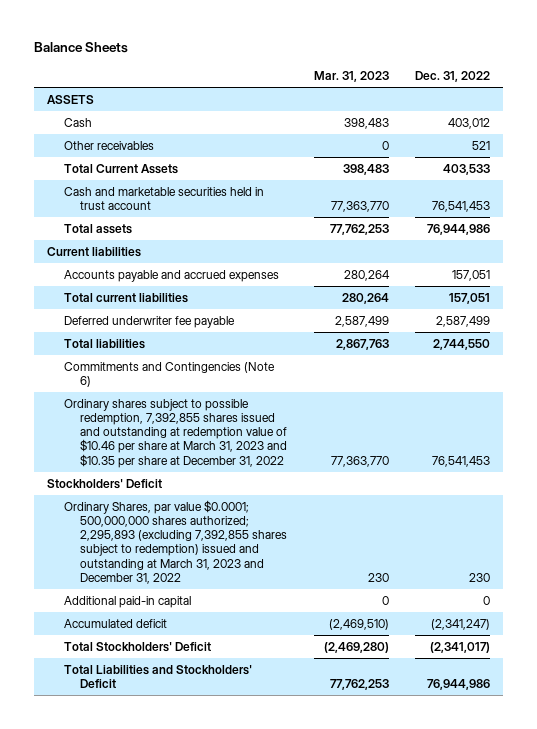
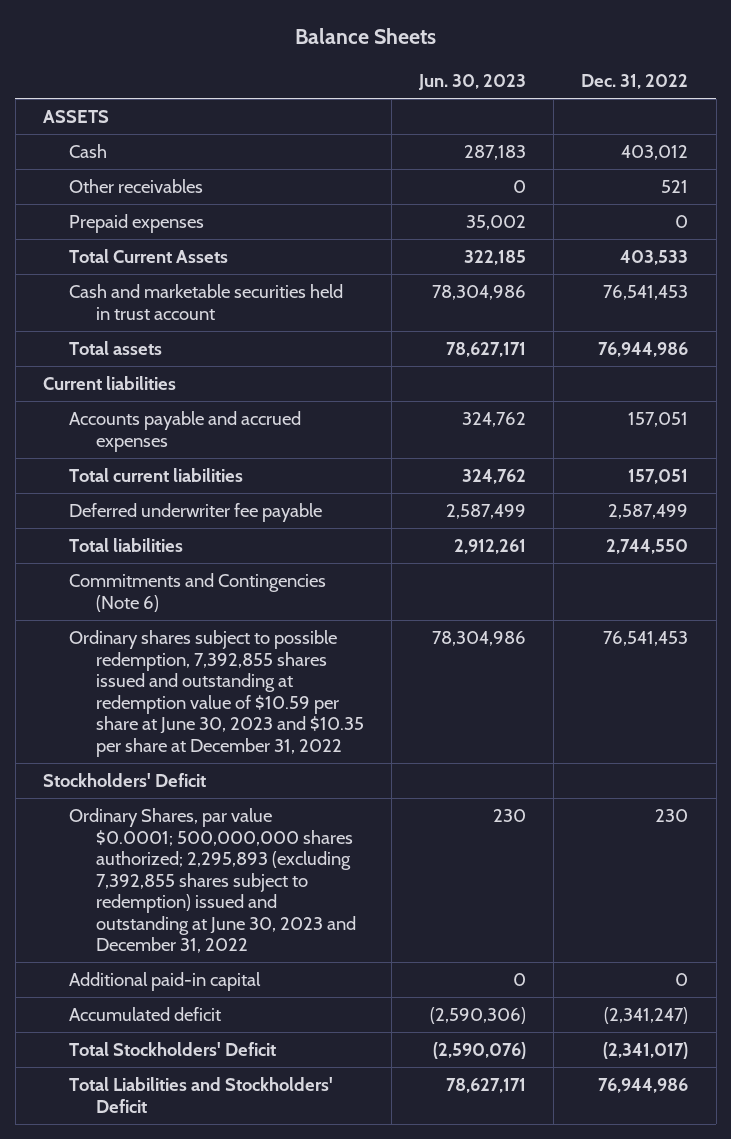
- | Mar. 31, 2023 | Dec. 31, 2022
+ | Jun. 30, 2023 | Dec. 31, 2022
+ Prepaid expenses | 35,002 | 0
- Ordinary shares subject to possible redemption, 7,392,855 shares issued and outstanding at redemption value of $10.46 per share at March 31, 2023 and $10.35 per share at December 31, 2022 | 77,363,770 | 76,541,453
+ Ordinary shares subject to possible redemption, 7,392,855 shares issued and outstanding at redemption value of $10.59 per share at June 30, 2023 and $10.35 per share at December 31, 2022 | 78,304,986 | 76,541,453
- Ordinary Shares, par value $0.0001; 500,000,000 shares authorized; 2,295,893 (excluding 7,392,855 shares subject to redemption) issued and outstanding at March 31, 2023 and December 31, 2022 | 230 | 230
+ Ordinary Shares, par value $0.0001; 500,000,000 shares authorized; 2,295,893 (excluding 7,392,855 shares subject to redemption) issued and outstanding at June 30, 2023 and December 31, 2022 | 230 | 230

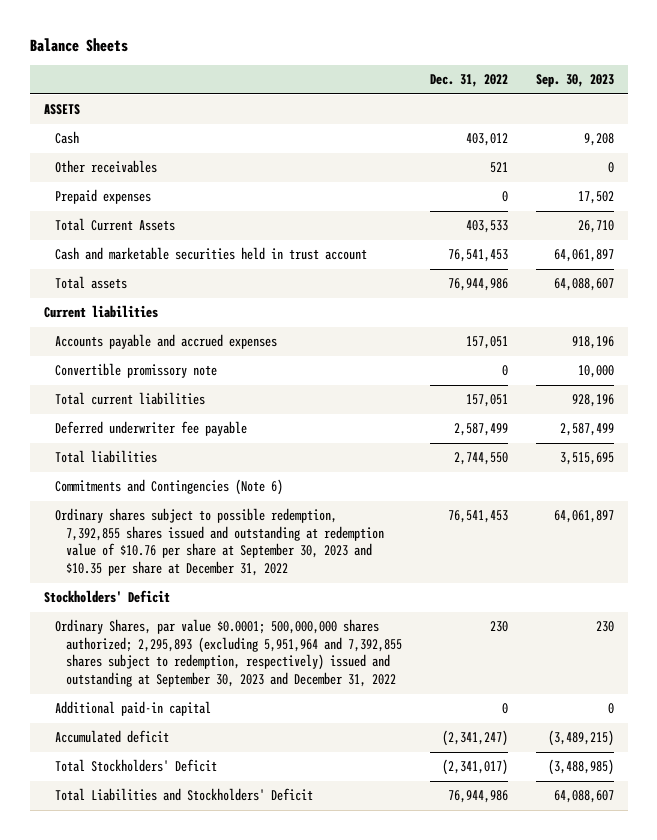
- | Jun. 30, 2023 | Dec. 31, 2022
+ | Dec. 31, 2022 | Sep. 30, 2023
+ Convertible promissory note | 0 | 10,000
- Ordinary shares subject to possible redemption, 7,392,855 shares issued and outstanding at redemption value of $10.59 per share at June 30, 2023 and $10.35 per share at December 31, 2022 | 78,304,986 | 76,541,453
+ Ordinary shares subject to possible redemption, 7,392,855 shares issued and outstanding at redemption value of $10.76 per share at September 30, 2023 and $10.35 per share at December 31, 2022 | 76,541,453 | 64,061,897
- Ordinary Shares, par value $0.0001; 500,000,000 shares authorized; 2,295,893 (excluding 7,392,855 shares subject to redemption) issued and outstanding at June 30, 2023 and December 31, 2022 | 230 | 230
+ Ordinary Shares, par value $0.0001; 500,000,000 shares authorized; 2,295,893 (excluding 5,951,964 and 7,392,855 shares subject to redemption, respectively) issued and outstanding at September 30, 2023 and December 31, 2022 | 230 | 230

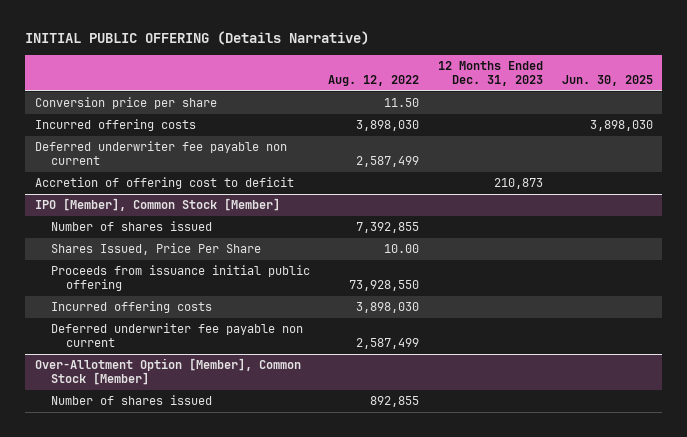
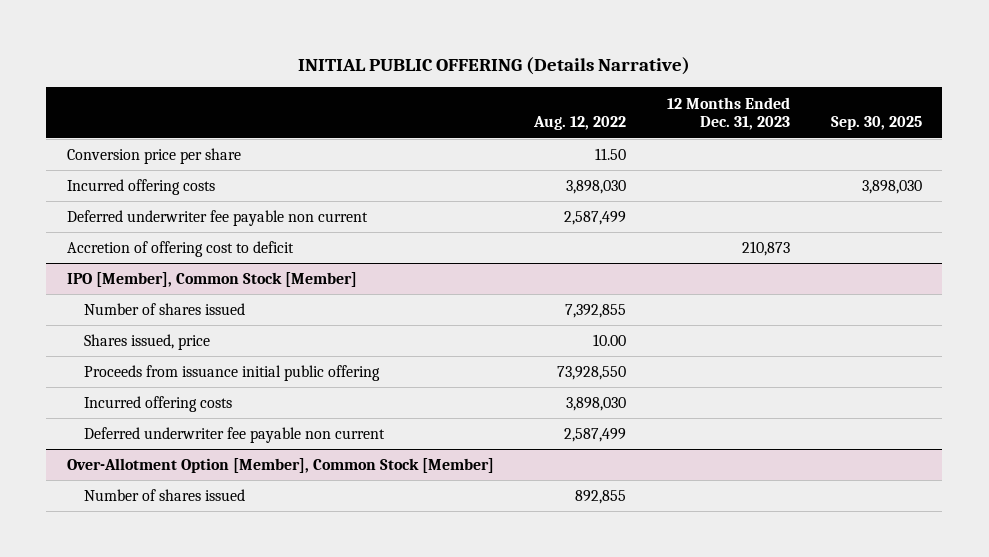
- | Aug. 12, 2022 | 12 Months Ended Dec. 31, 2023 | Jun. 30, 2025
+ | Aug. 12, 2022 | 12 Months Ended Dec. 31, 2023 | Sep. 30, 2025
@ IPO [Member], Common Stock [Member]
- Shares Issued, Price Per Share | 10.00 | |
+ Shares issued, price | 10.00 | |

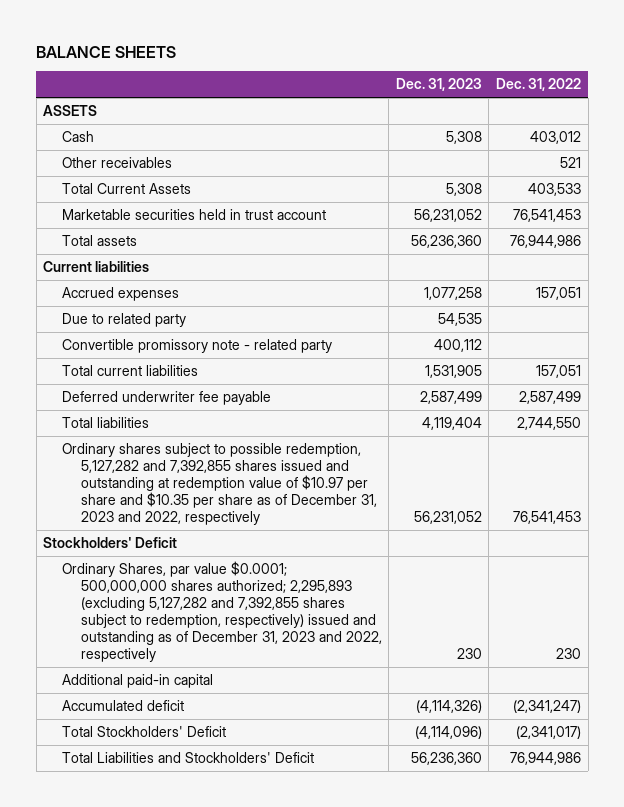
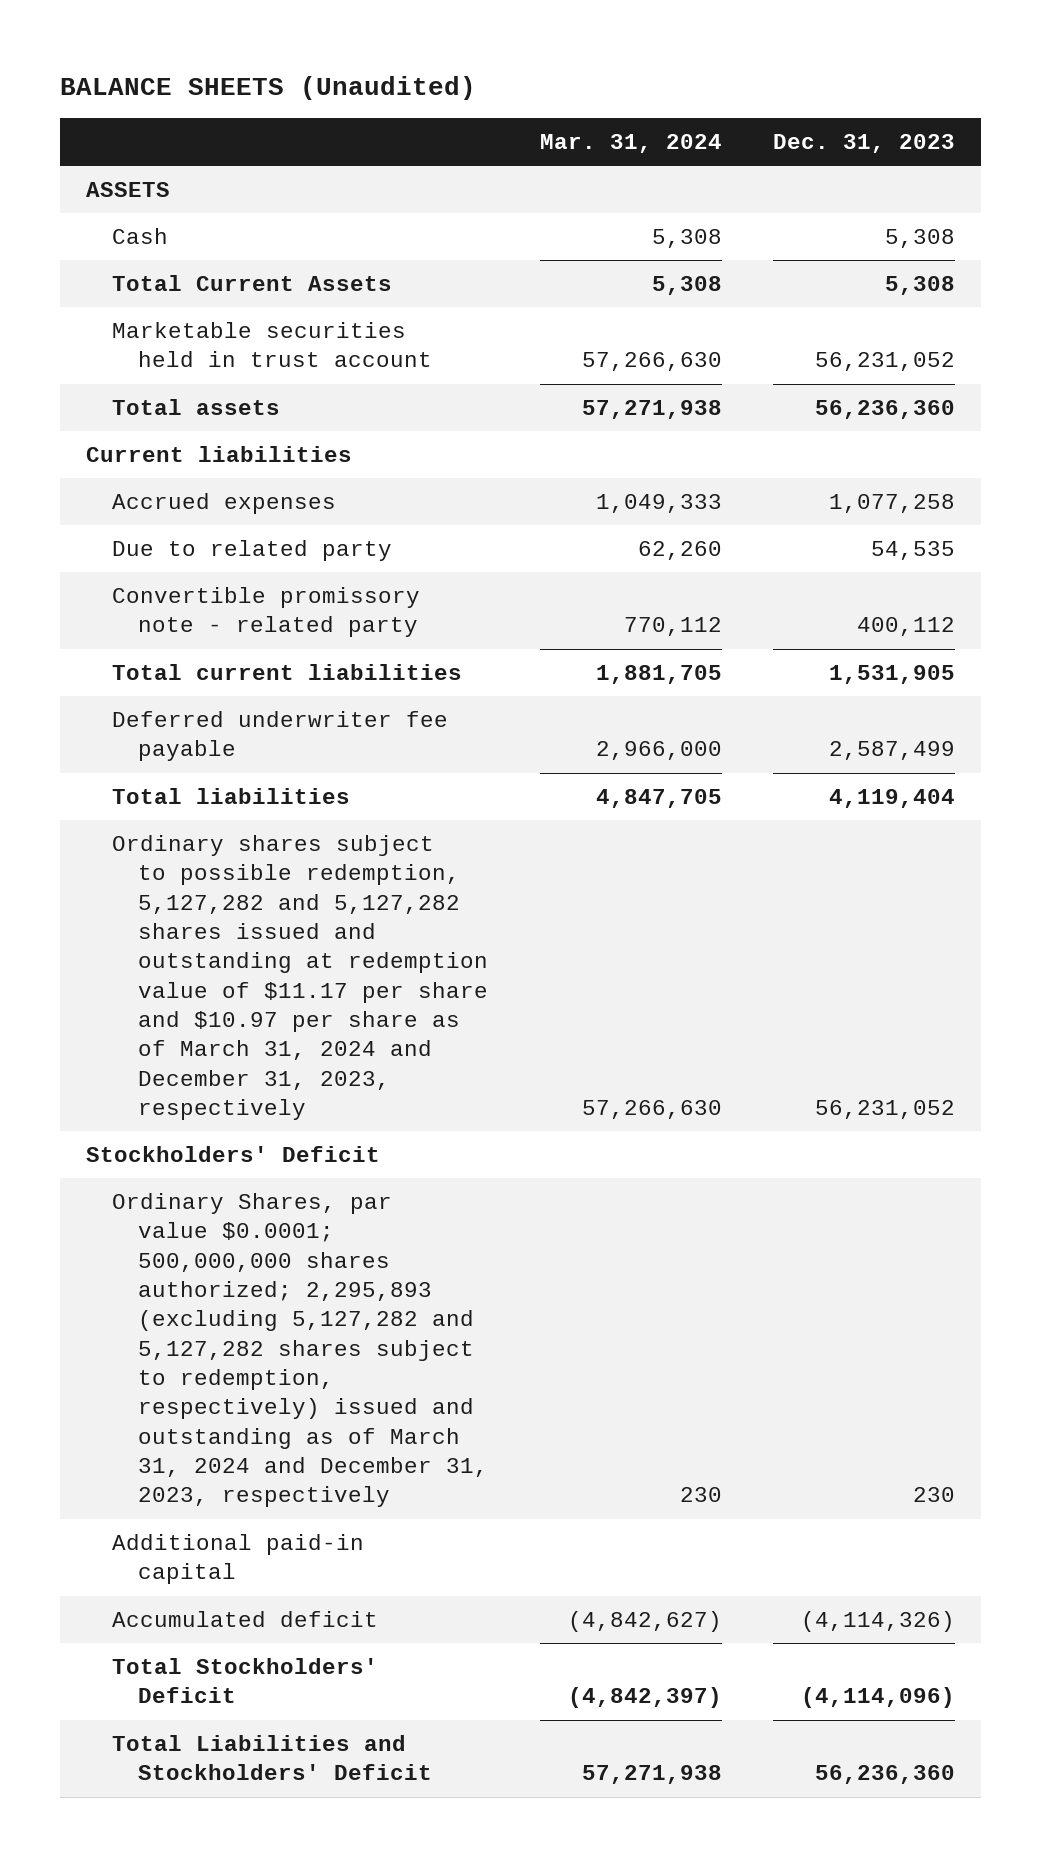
- BALANCE SHEETS
+ BALANCE SHEETS (Unaudited)
- | Dec. 31, 2023 | Dec. 31, 2022
+ | Mar. 31, 2024 | Dec. 31, 2023
- Other receivables | | 521
- Ordinary shares subject to possible redemption, 5,127,282 and 7,392,855 shares issued and outstanding at redemption value of $10.97 per share and $10.35 per share as of December 31, 2023 and 2022, respectively | 56,231,052 | 76,541,453
+ Ordinary shares subject to possible redemption, 5,127,282 and 5,127,282 shares issued and outstanding at redemption value of $11.17 per share and $10.97 per share as of March 31, 2024 and December 31, 2023, respectively | 57,266,630 | 56,231,052
- Ordinary Shares, par value $0.0001; 500,000,000 shares authorized; 2,295,893 (excluding 5,127,282 and 7,392,855 shares subject to redemption, respectively) issued and outstanding as of December 31, 2023 and 2022, respectively | 230 | 230
+ Ordinary Shares, par value $0.0001; 500,000,000 shares authorized; 2,295,893 (excluding 5,127,282 and 5,127,282 shares subject to redemption, respectively) issued and outstanding as of March 31, 2024 and December 31, 2023, respectively | 230 | 230

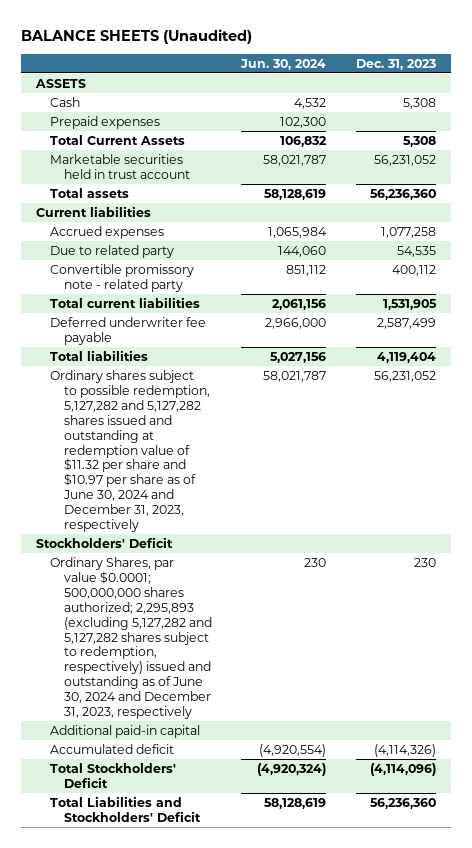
- | Mar. 31, 2024 | Dec. 31, 2023
+ | Jun. 30, 2024 | Dec. 31, 2023
+ Prepaid expenses | 102,300 |
- Ordinary shares subject to possible redemption, 5,127,282 and 5,127,282 shares issued and outstanding at redemption value of $11.17 per share and $10.97 per share as of March 31, 2024 and December 31, 2023, respectively | 57,266,630 | 56,231,052
+ Ordinary shares subject to possible redemption, 5,127,282 and 5,127,282 shares issued and outstanding at redemption value of $11.32 per share and $10.97 per share as of June 30, 2024 and December 31, 2023, respectively | 58,021,787 | 56,231,052
- Ordinary Shares, par value $0.0001; 500,000,000 shares authorized; 2,295,893 (excluding 5,127,282 and 5,127,282 shares subject to redemption, respectively) issued and outstanding as of March 31, 2024 and December 31, 2023, respectively | 230 | 230
+ Ordinary Shares, par value $0.0001; 500,000,000 shares authorized; 2,295,893 (excluding 5,127,282 and 5,127,282 shares subject to redemption, respectively) issued and outstanding as of June 30, 2024 and December 31, 2023, respectively | 230 | 230

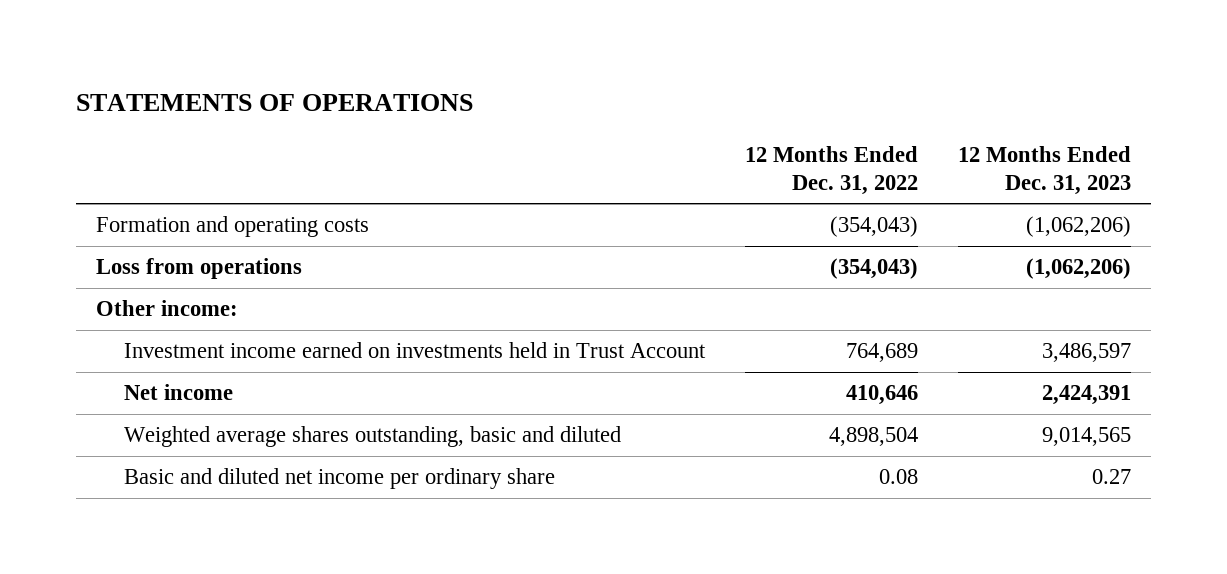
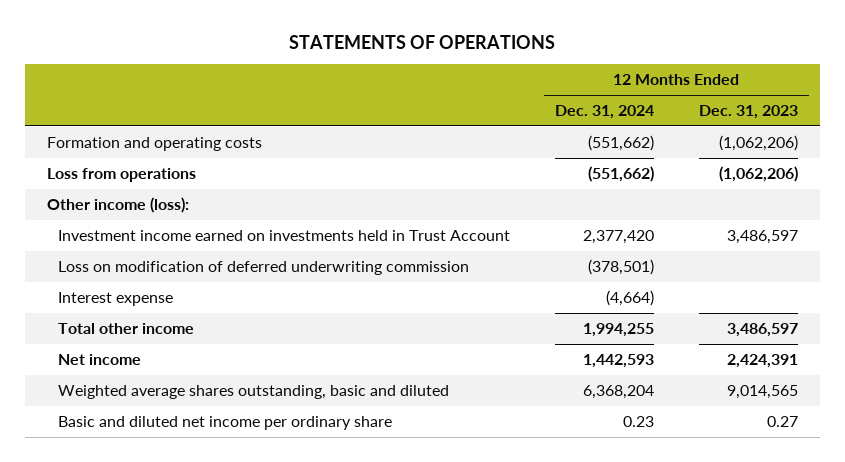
- | 12 Months Ended Dec. 31, 2022 | 12 Months Ended Dec. 31, 2023
+ | 12 Months Ended Dec. 31, 2024 | 12 Months Ended Dec. 31, 2023
- Other income:
+ Other income (loss):
+ Loss on modification of deferred underwriting commission | (378,501) |
+ Interest expense | (4,664) |
+ Total other income | 1,994,255 | 3,486,597

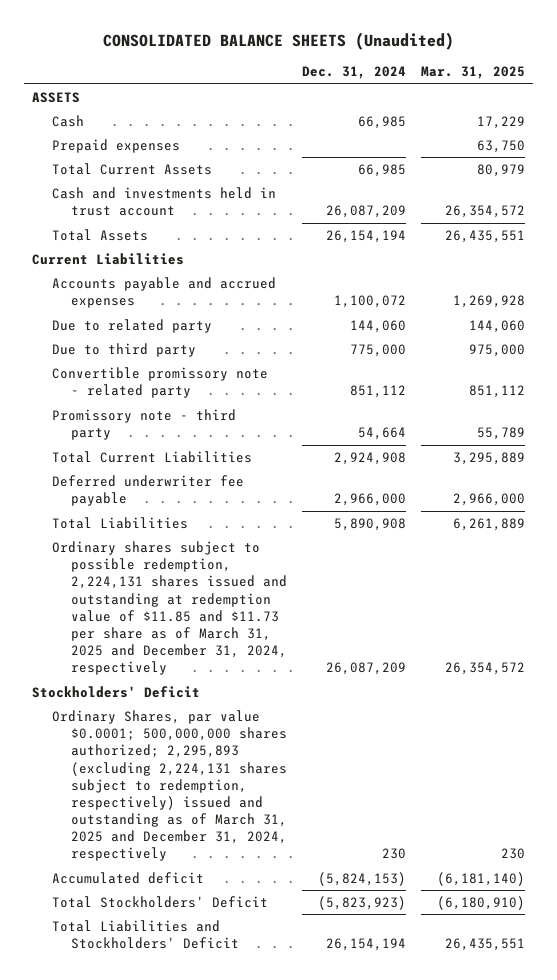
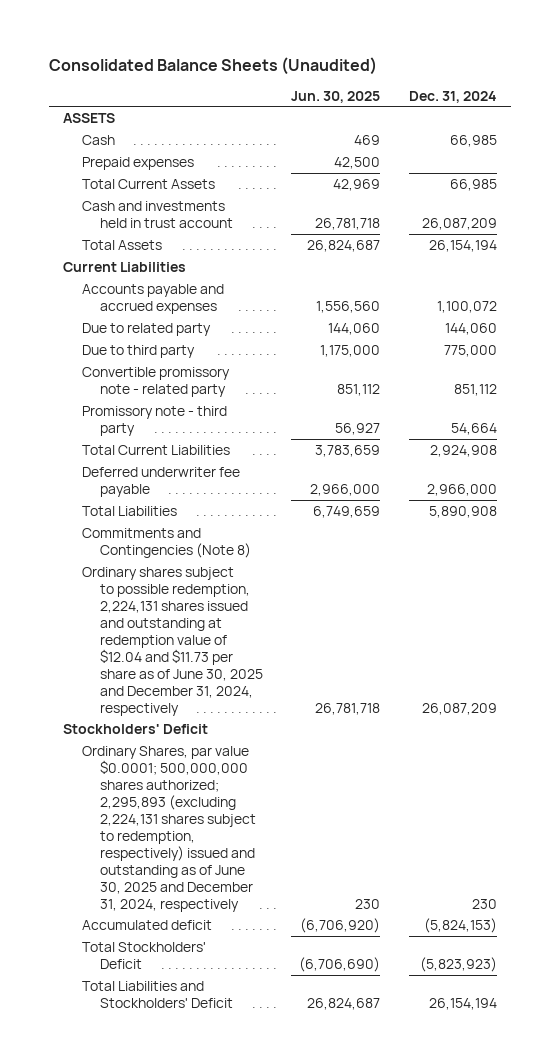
- CONSOLIDATED BALANCE SHEETS (Unaudited)
+ Consolidated Balance Sheets (Unaudited)
- | Dec. 31, 2024 | Mar. 31, 2025
+ | Jun. 30, 2025 | Dec. 31, 2024
- Ordinary shares subject to possible redemption, 2,224,131 shares issued and outstanding at redemption value of $11.85 and $11.73 per share as of March 31, 2025 and December 31, 2024, respectively | 26,087,209 | 26,354,572
+ Commitments and Contingencies (Note 8)
+ Ordinary shares subject to possible redemption, 2,224,131 shares issued and outstanding at redemption value of $12.04 and $11.73 per share as of June 30, 2025 and December 31, 2024, respectively | 26,781,718 | 26,087,209
- Ordinary Shares, par value $0.0001; 500,000,000 shares authorized; 2,295,893 (excluding 2,224,131 shares subject to redemption, respectively) issued and outstanding as of March 31, 2025 and December 31, 2024, respectively | 230 | 230
+ Ordinary Shares, par value $0.0001; 500,000,000 shares authorized; 2,295,893 (excluding 2,224,131 shares subject to redemption, respectively) issued and outstanding as of June 30, 2025 and December 31, 2024, respectively | 230 | 230

